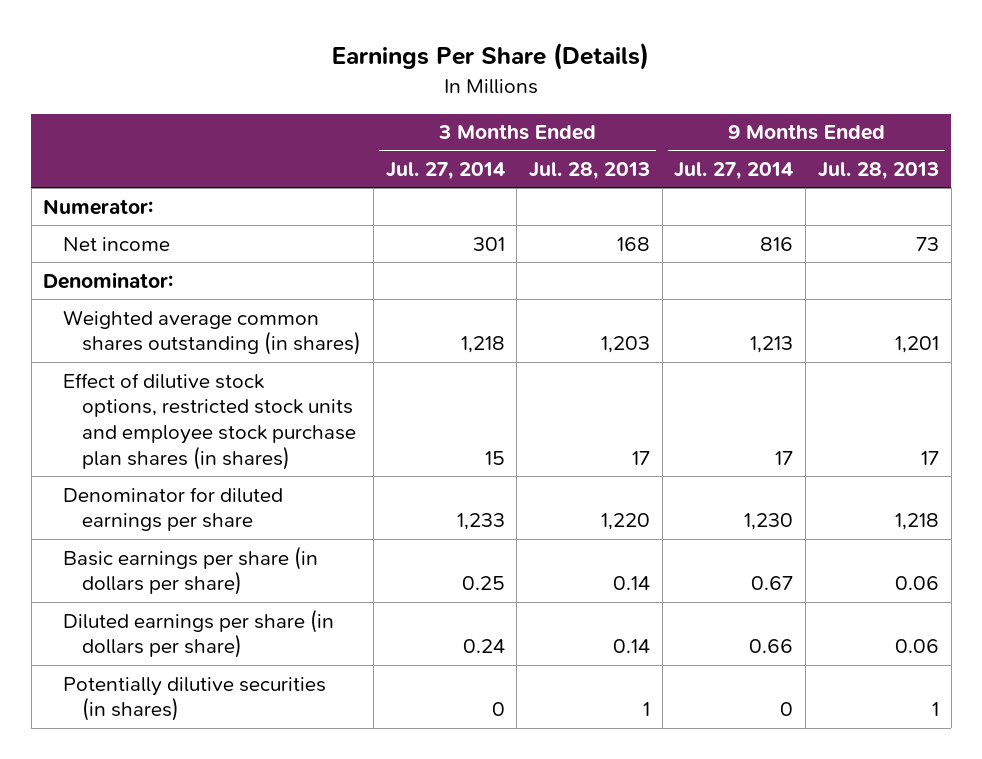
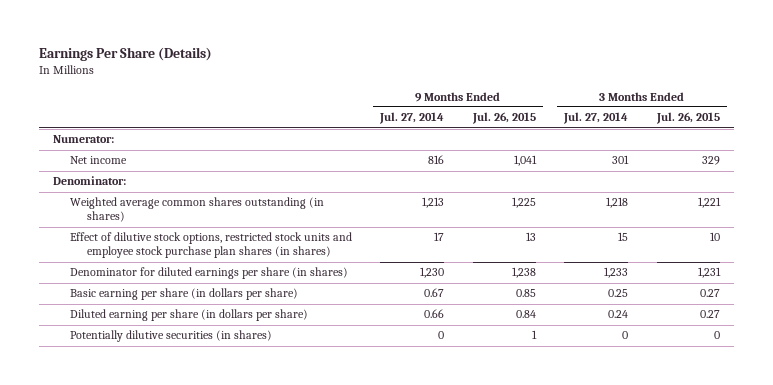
- | 3 Months Ended Jul. 27, 2014 | 3 Months Ended Jul. 28, 2013 | 9 Months Ended Jul. 27, 2014 | 9 Months Ended Jul. 28, 2013
+ | 9 Months Ended Jul. 27, 2014 | 9 Months Ended Jul. 26, 2015 | 3 Months Ended Jul. 27, 2014 | 3 Months Ended Jul. 26, 2015
- Denominator for diluted earnings per share | 1,233 | 1,220 | 1,230 | 1,218
- Basic earnings per share (in dollars per share) | 0.25 | 0.14 | 0.67 | 0.06
- Diluted earnings per share (in dollars per share) | 0.24 | 0.14 | 0.66 | 0.06
+ Denominator for diluted earnings per share (in shares) | 1,230 | 1,238 | 1,233 | 1,231
+ Basic earning per share (in dollars per share) | 0.67 | 0.85 | 0.25 | 0.27
+ Diluted earning per share (in dollars per share) | 0.66 | 0.84 | 0.24 | 0.27

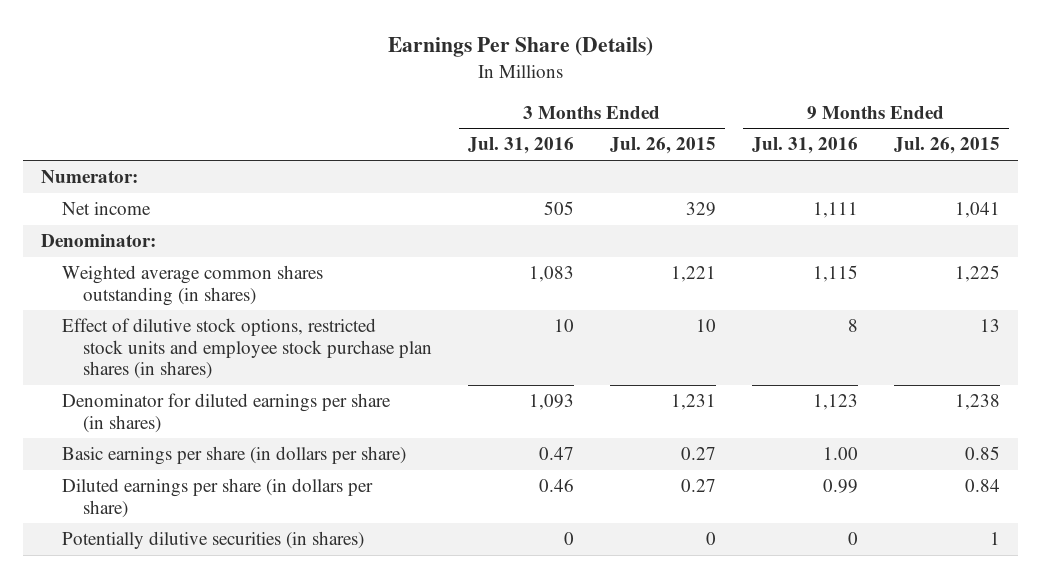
- | 9 Months Ended Jul. 27, 2014 | 9 Months Ended Jul. 26, 2015 | 3 Months Ended Jul. 27, 2014 | 3 Months Ended Jul. 26, 2015
+ | 3 Months Ended Jul. 31, 2016 | 3 Months Ended Jul. 26, 2015 | 9 Months Ended Jul. 31, 2016 | 9 Months Ended Jul. 26, 2015
- Basic earning per share (in dollars per share) | 0.67 | 0.85 | 0.25 | 0.27
- Diluted earning per share (in dollars per share) | 0.66 | 0.84 | 0.24 | 0.27
+ Basic earnings per share (in dollars per share) | 0.47 | 0.27 | 1.00 | 0.85
+ Diluted earnings per share (in dollars per share) | 0.46 | 0.27 | 0.99 | 0.84

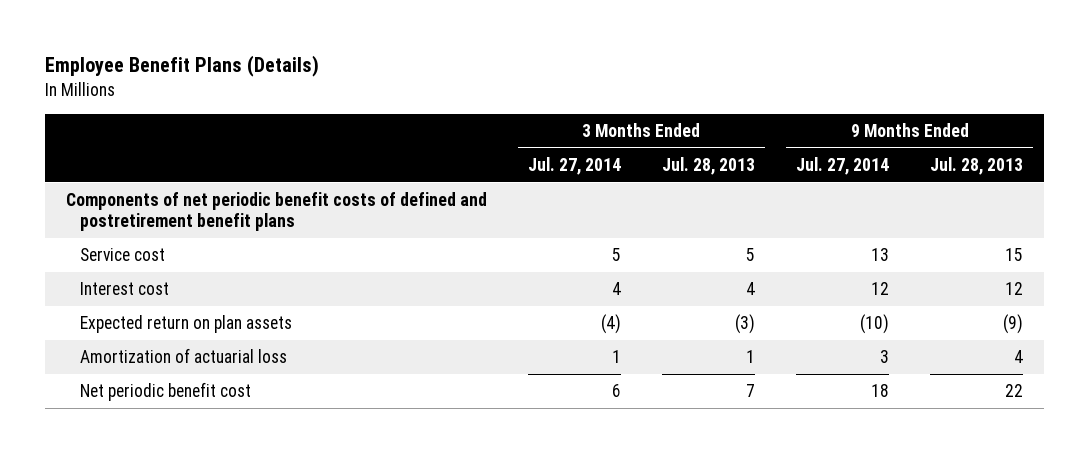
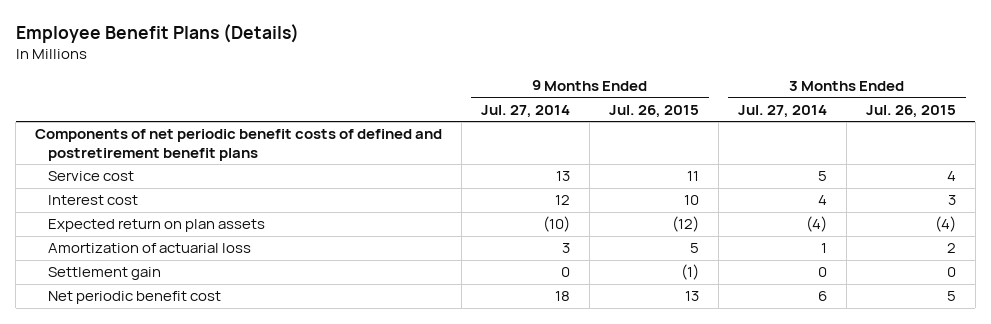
- | 3 Months Ended Jul. 27, 2014 | 3 Months Ended Jul. 28, 2013 | 9 Months Ended Jul. 27, 2014 | 9 Months Ended Jul. 28, 2013
+ | 9 Months Ended Jul. 27, 2014 | 9 Months Ended Jul. 26, 2015 | 3 Months Ended Jul. 27, 2014 | 3 Months Ended Jul. 26, 2015
+ Settlement gain | 0 | (1) | 0 | 0

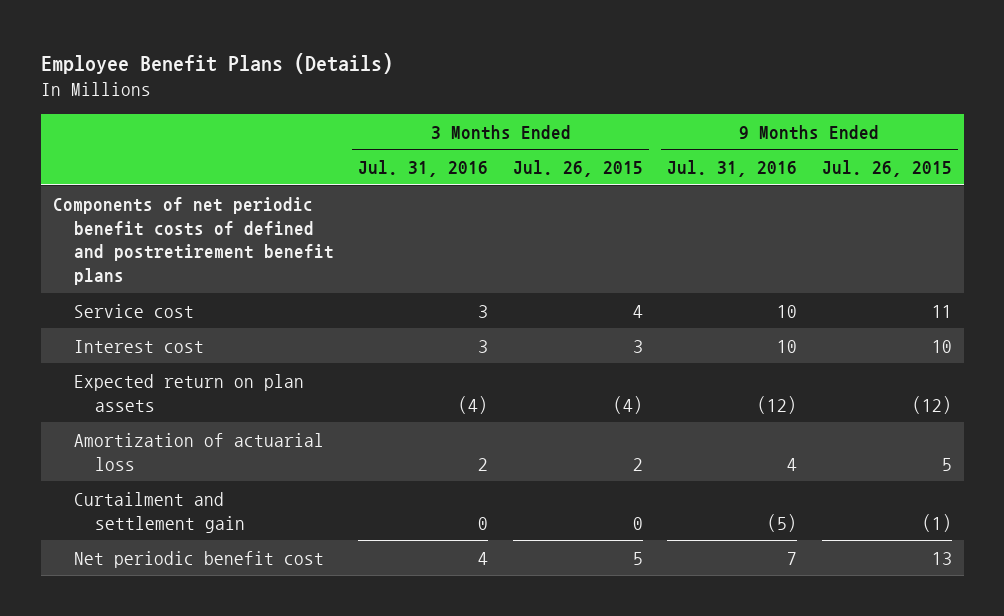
- | 9 Months Ended Jul. 27, 2014 | 9 Months Ended Jul. 26, 2015 | 3 Months Ended Jul. 27, 2014 | 3 Months Ended Jul. 26, 2015
+ | 3 Months Ended Jul. 31, 2016 | 3 Months Ended Jul. 26, 2015 | 9 Months Ended Jul. 31, 2016 | 9 Months Ended Jul. 26, 2015
- Settlement gain | 0 | (1) | 0 | 0
+ Curtailment and settlement gain | 0 | 0 | (5) | (1)

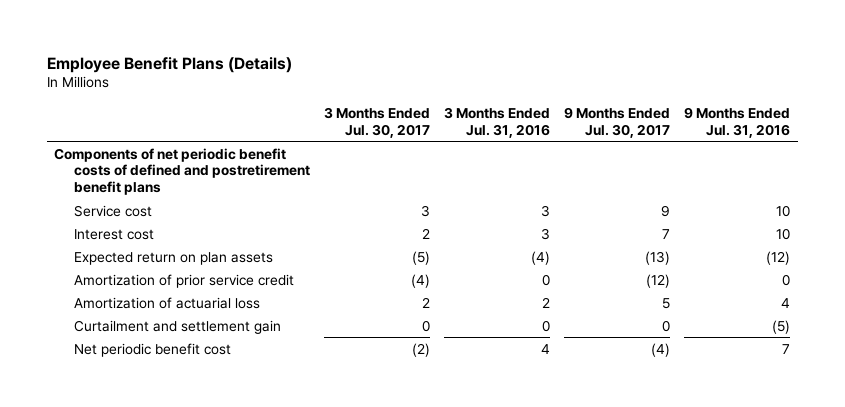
- | 3 Months Ended Jul. 31, 2016 | 3 Months Ended Jul. 26, 2015 | 9 Months Ended Jul. 31, 2016 | 9 Months Ended Jul. 26, 2015
+ | 3 Months Ended Jul. 30, 2017 | 3 Months Ended Jul. 31, 2016 | 9 Months Ended Jul. 30, 2017 | 9 Months Ended Jul. 31, 2016
+ Amortization of prior service credit | (4) | 0 | (12) | 0

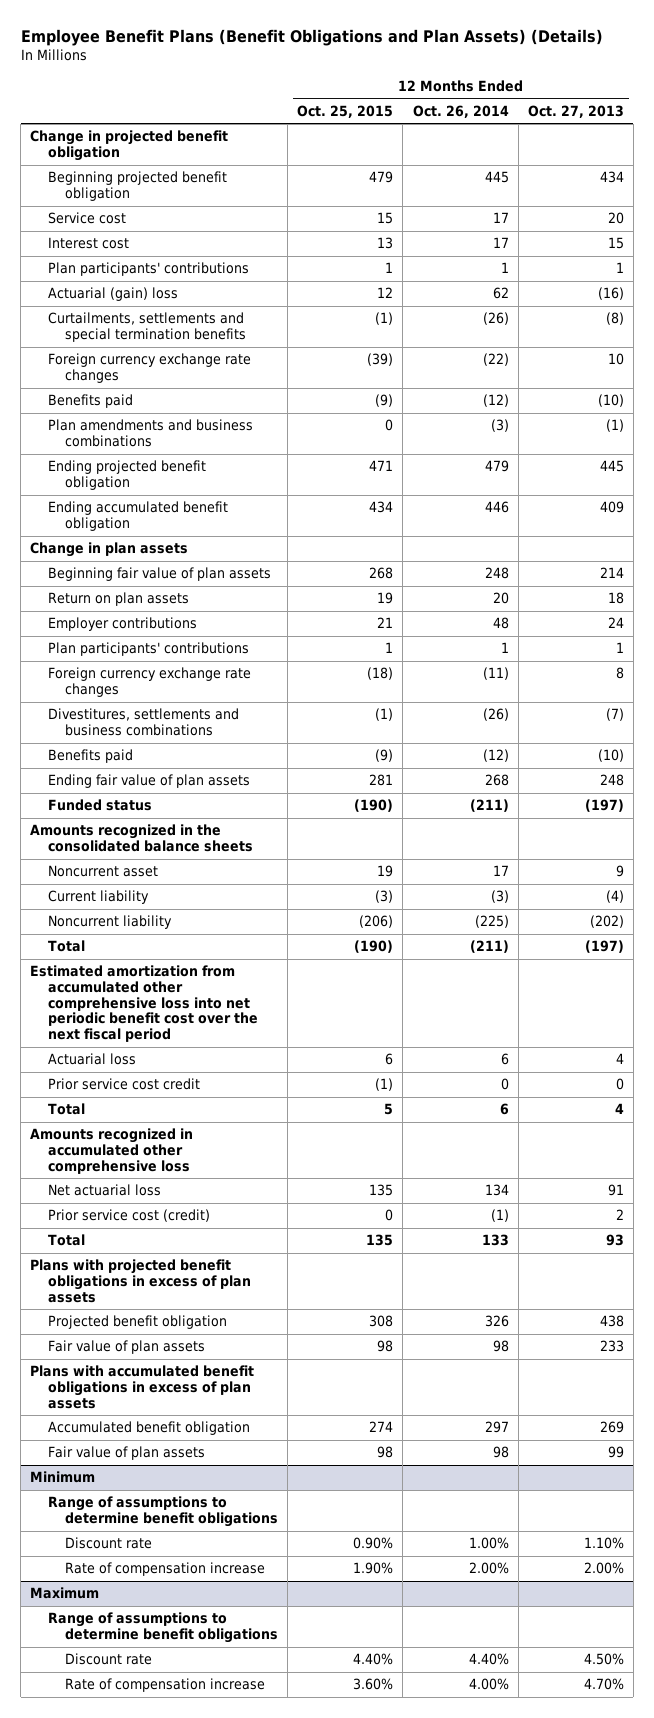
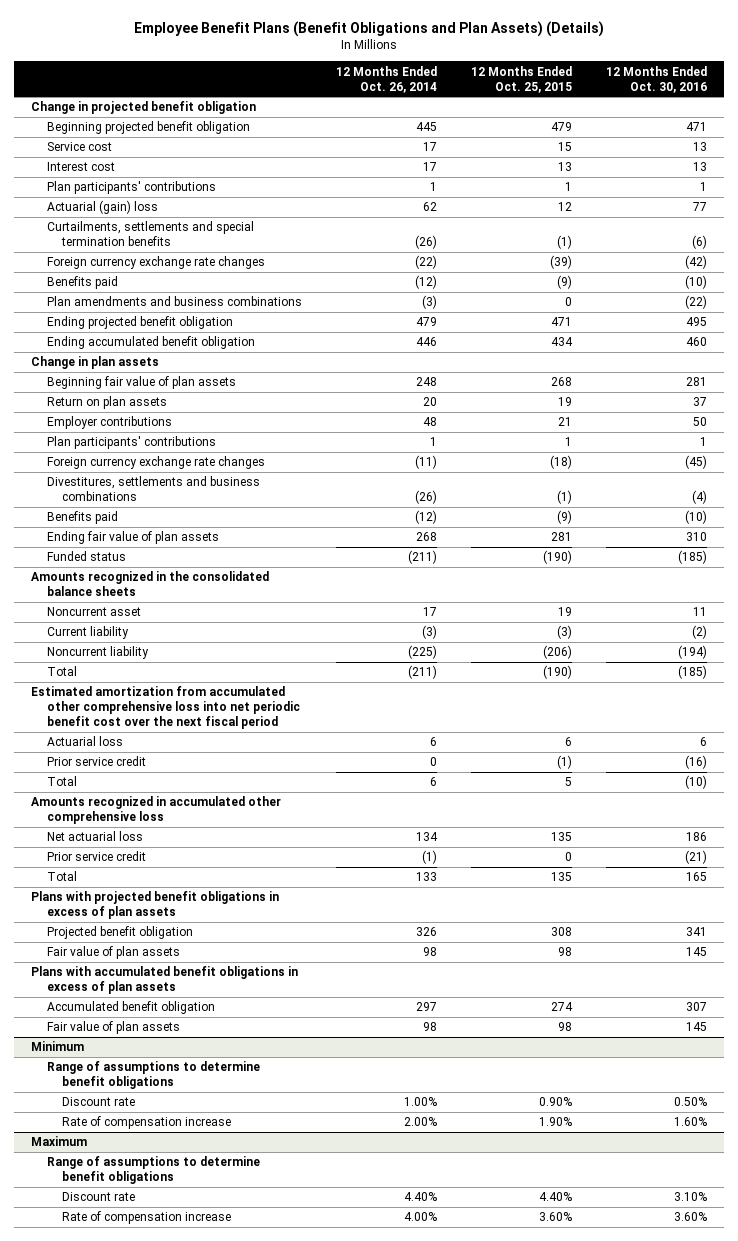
- | 12 Months Ended Oct. 25, 2015 | 12 Months Ended Oct. 26, 2014 | 12 Months Ended Oct. 27, 2013
+ | 12 Months Ended Oct. 26, 2014 | 12 Months Ended Oct. 25, 2015 | 12 Months Ended Oct. 30, 2016
- Prior service cost credit | (1) | 0 | 0
+ Prior service credit | 0 | (1) | (16)
- Prior service cost (credit) | 0 | (1) | 2
+ Prior service credit | (1) | 0 | (21)

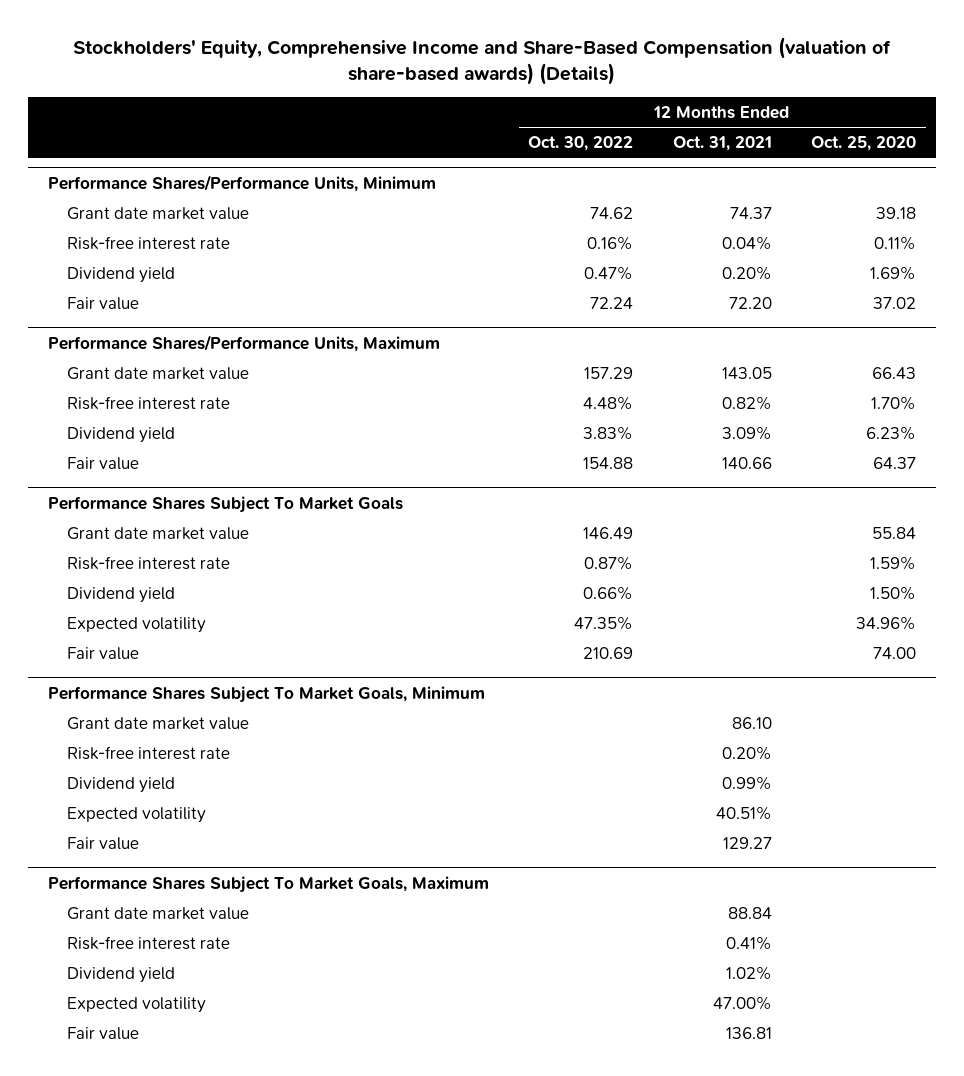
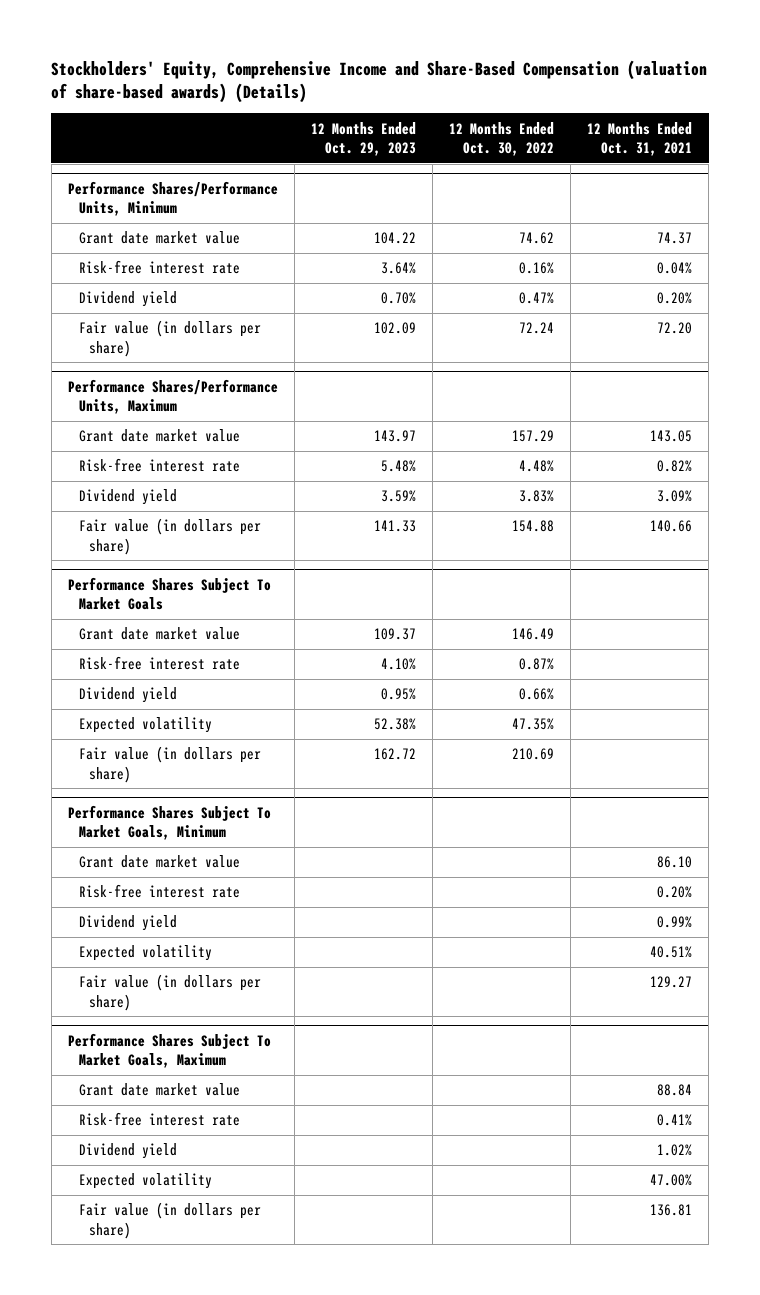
- | 12 Months Ended Oct. 30, 2022 | 12 Months Ended Oct. 31, 2021 | 12 Months Ended Oct. 25, 2020
+ | 12 Months Ended Oct. 29, 2023 | 12 Months Ended Oct. 30, 2022 | 12 Months Ended Oct. 31, 2021
@ Performance Shares/Performance Units, Minimum
- Fair value | 72.24 | 72.20 | 37.02
+ Fair value (in dollars per share) | 102.09 | 72.24 | 72.20
@ Performance Shares/Performance Units, Maximum
- Fair value | 154.88 | 140.66 | 64.37
+ Fair value (in dollars per share) | 141.33 | 154.88 | 140.66
@ Performance Shares Subject To Market Goals
- Fair value | 210.69 | | 74.00
+ Fair value (in dollars per share) | 162.72 | 210.69 |
@ Performance Shares Subject To Market Goals, Minimum
- Fair value | | 129.27 |
+ Fair value (in dollars per share) | | | 129.27
@ Performance Shares Subject To Market Goals, Maximum
- Fair value | | 136.81 |
+ Fair value (in dollars per share) | | | 136.81

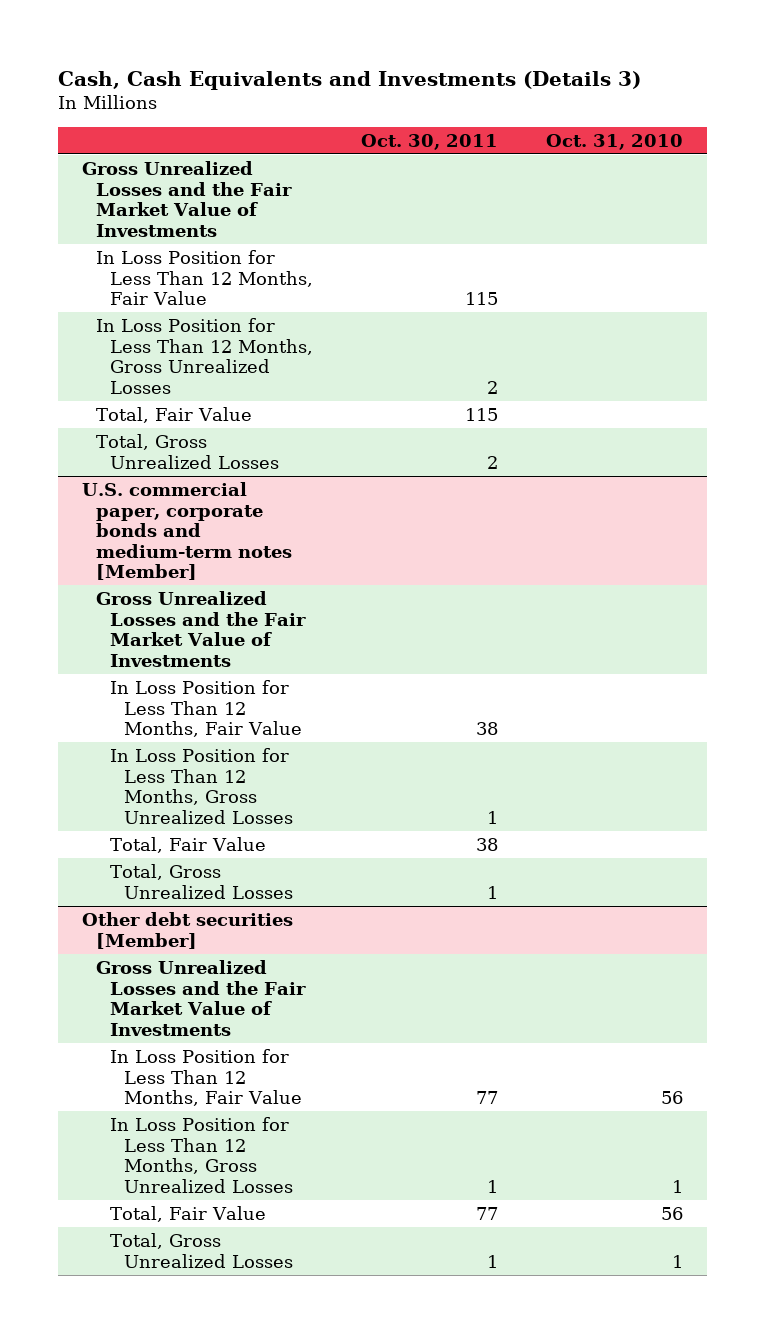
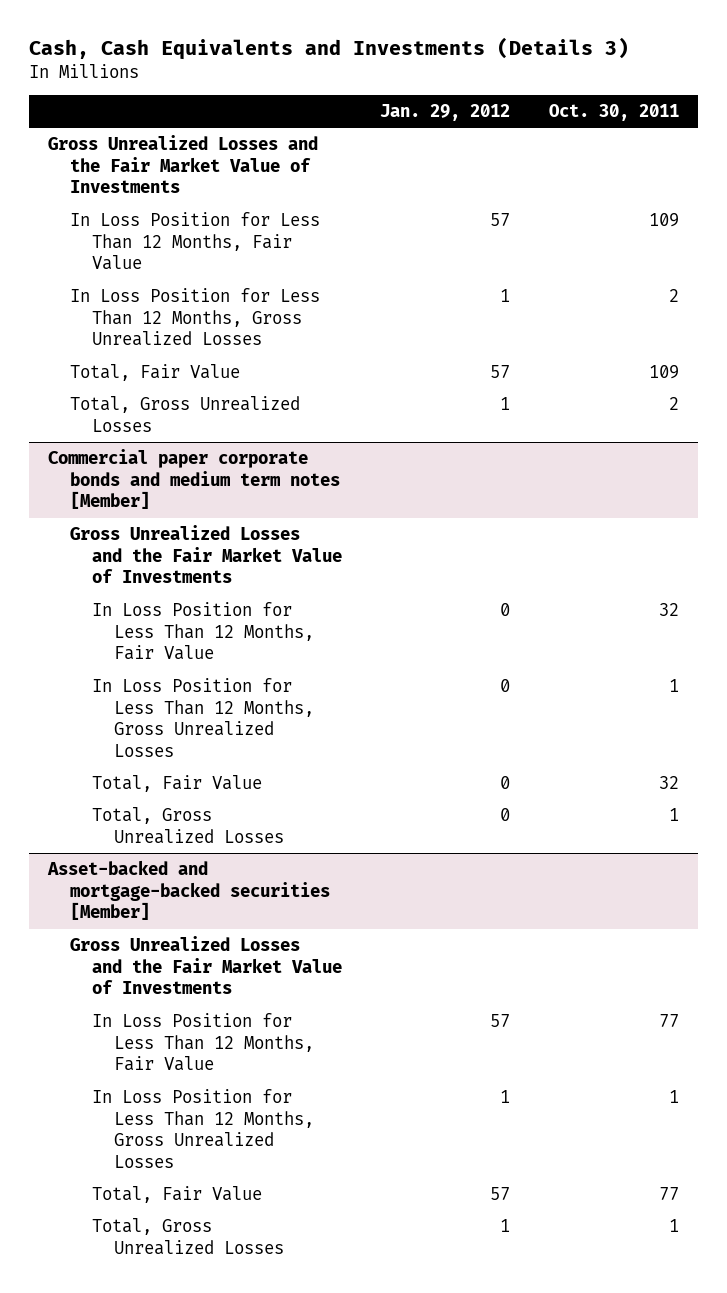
- | Oct. 30, 2011 | Oct. 31, 2010
+ | Jan. 29, 2012 | Oct. 30, 2011
- In Loss Position for Less Than 12 Months, Fair Value | 115 |
+ In Loss Position for Less Than 12 Months, Fair Value | 57 | 109
- Total, Fair Value | 115 |
+ Total, Fair Value | 57 | 109
- U.S. commercial paper, corporate bonds and medium-term notes [Member]
+ Commercial paper corporate bonds and medium term notes [Member]
- In Loss Position for Less Than 12 Months, Fair Value | 38 |
+ In Loss Position for Less Than 12 Months, Fair Value | 0 | 32
- Total, Fair Value | 38 |
+ Total, Fair Value | 0 | 32
- Other debt securities [Member]
+ Asset-backed and mortgage-backed securities [Member]

